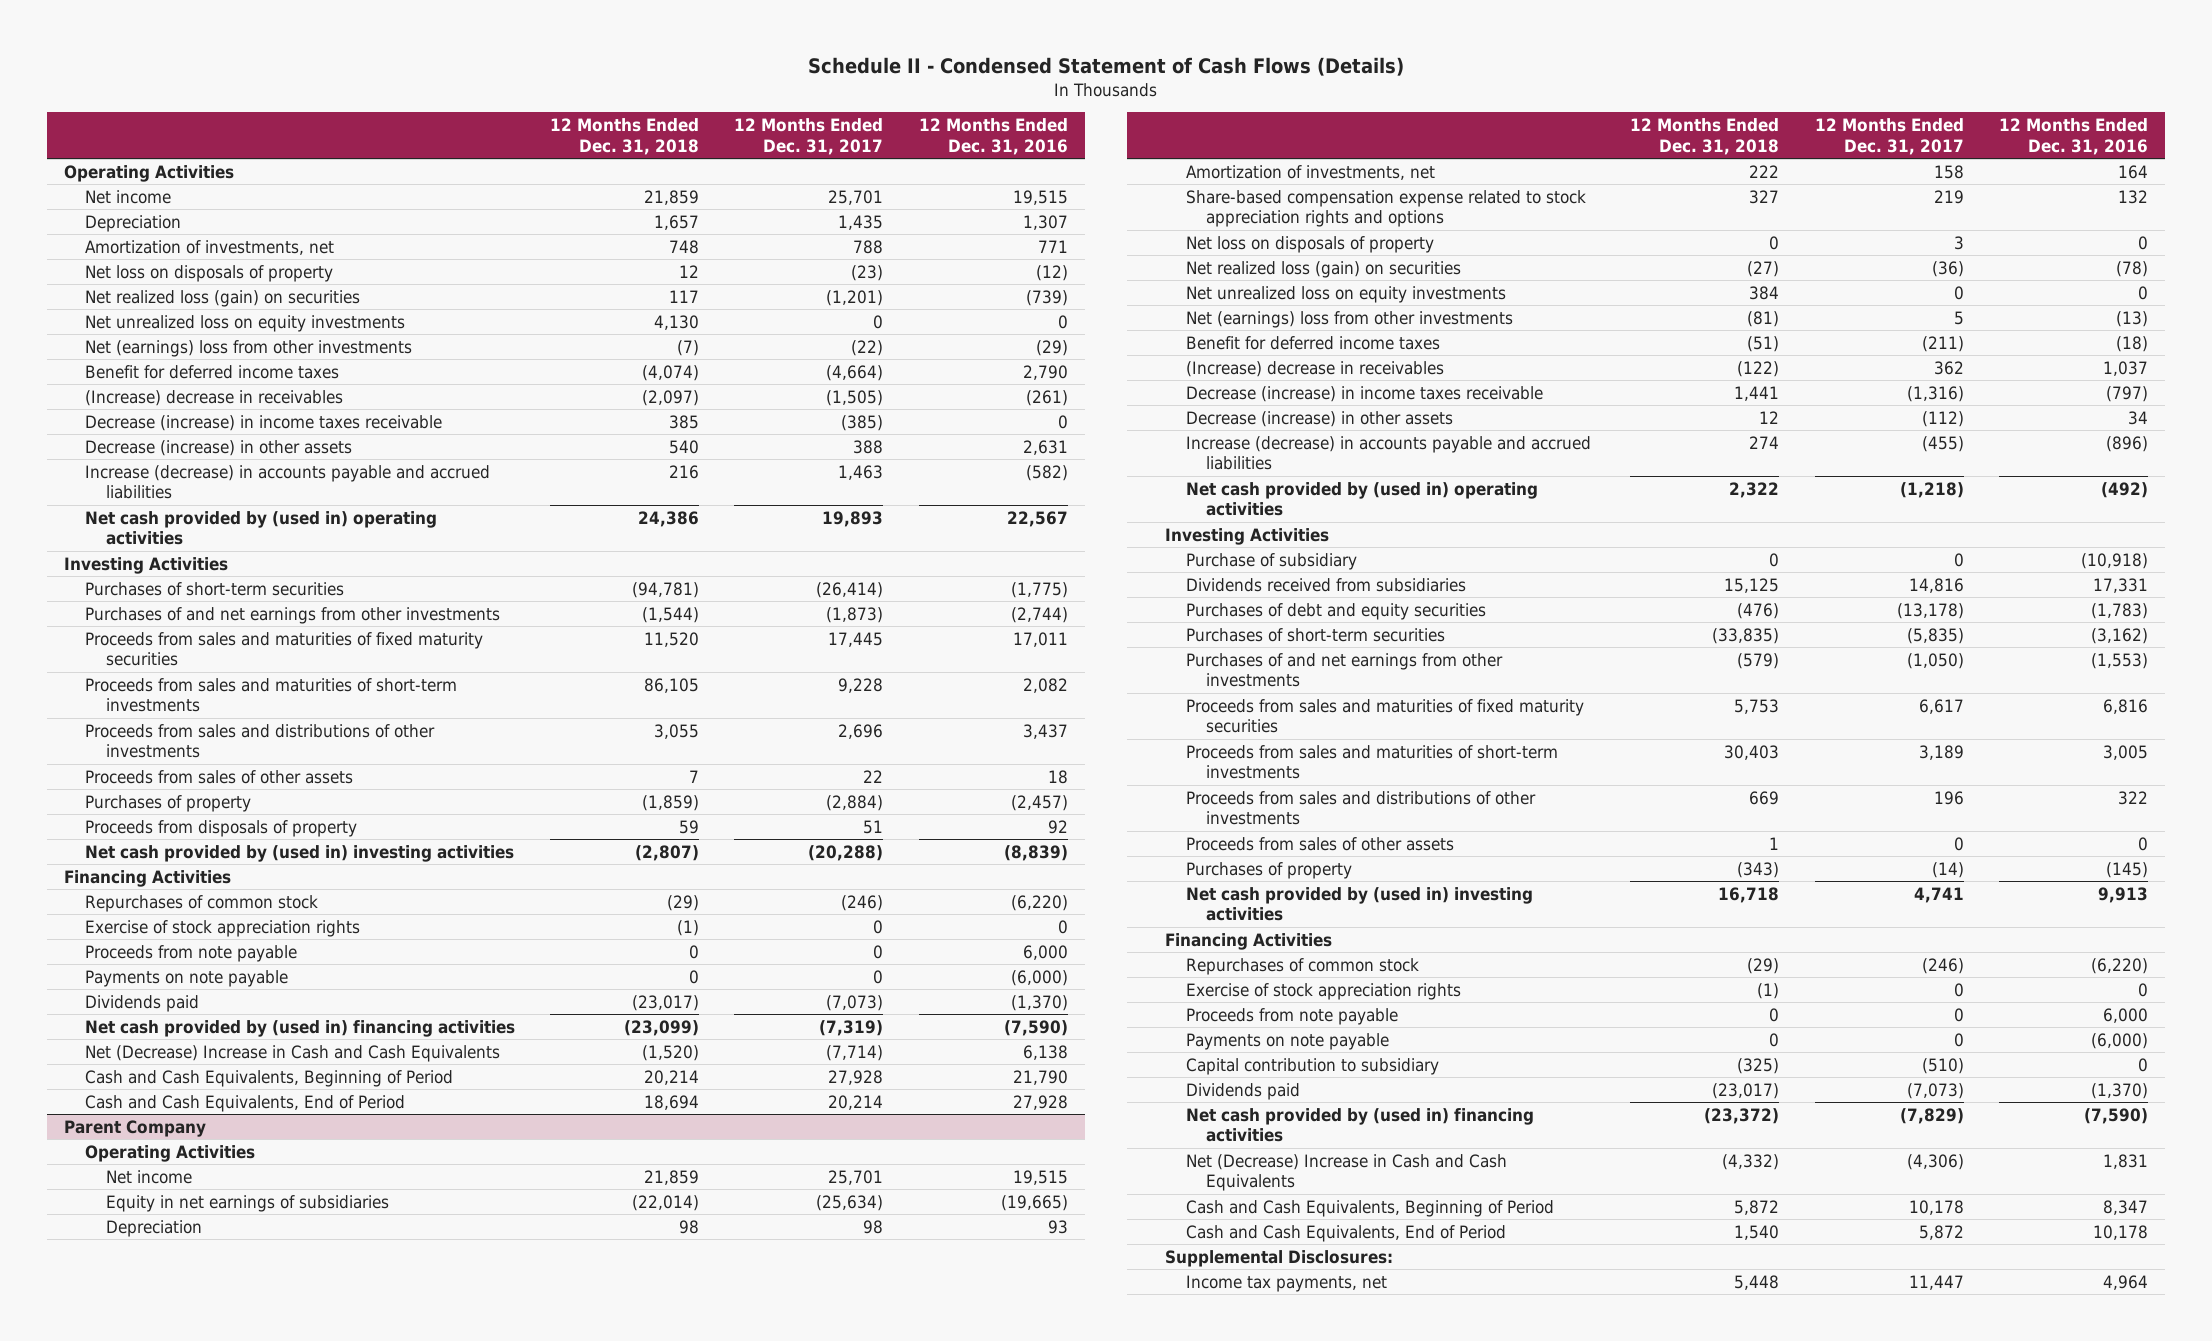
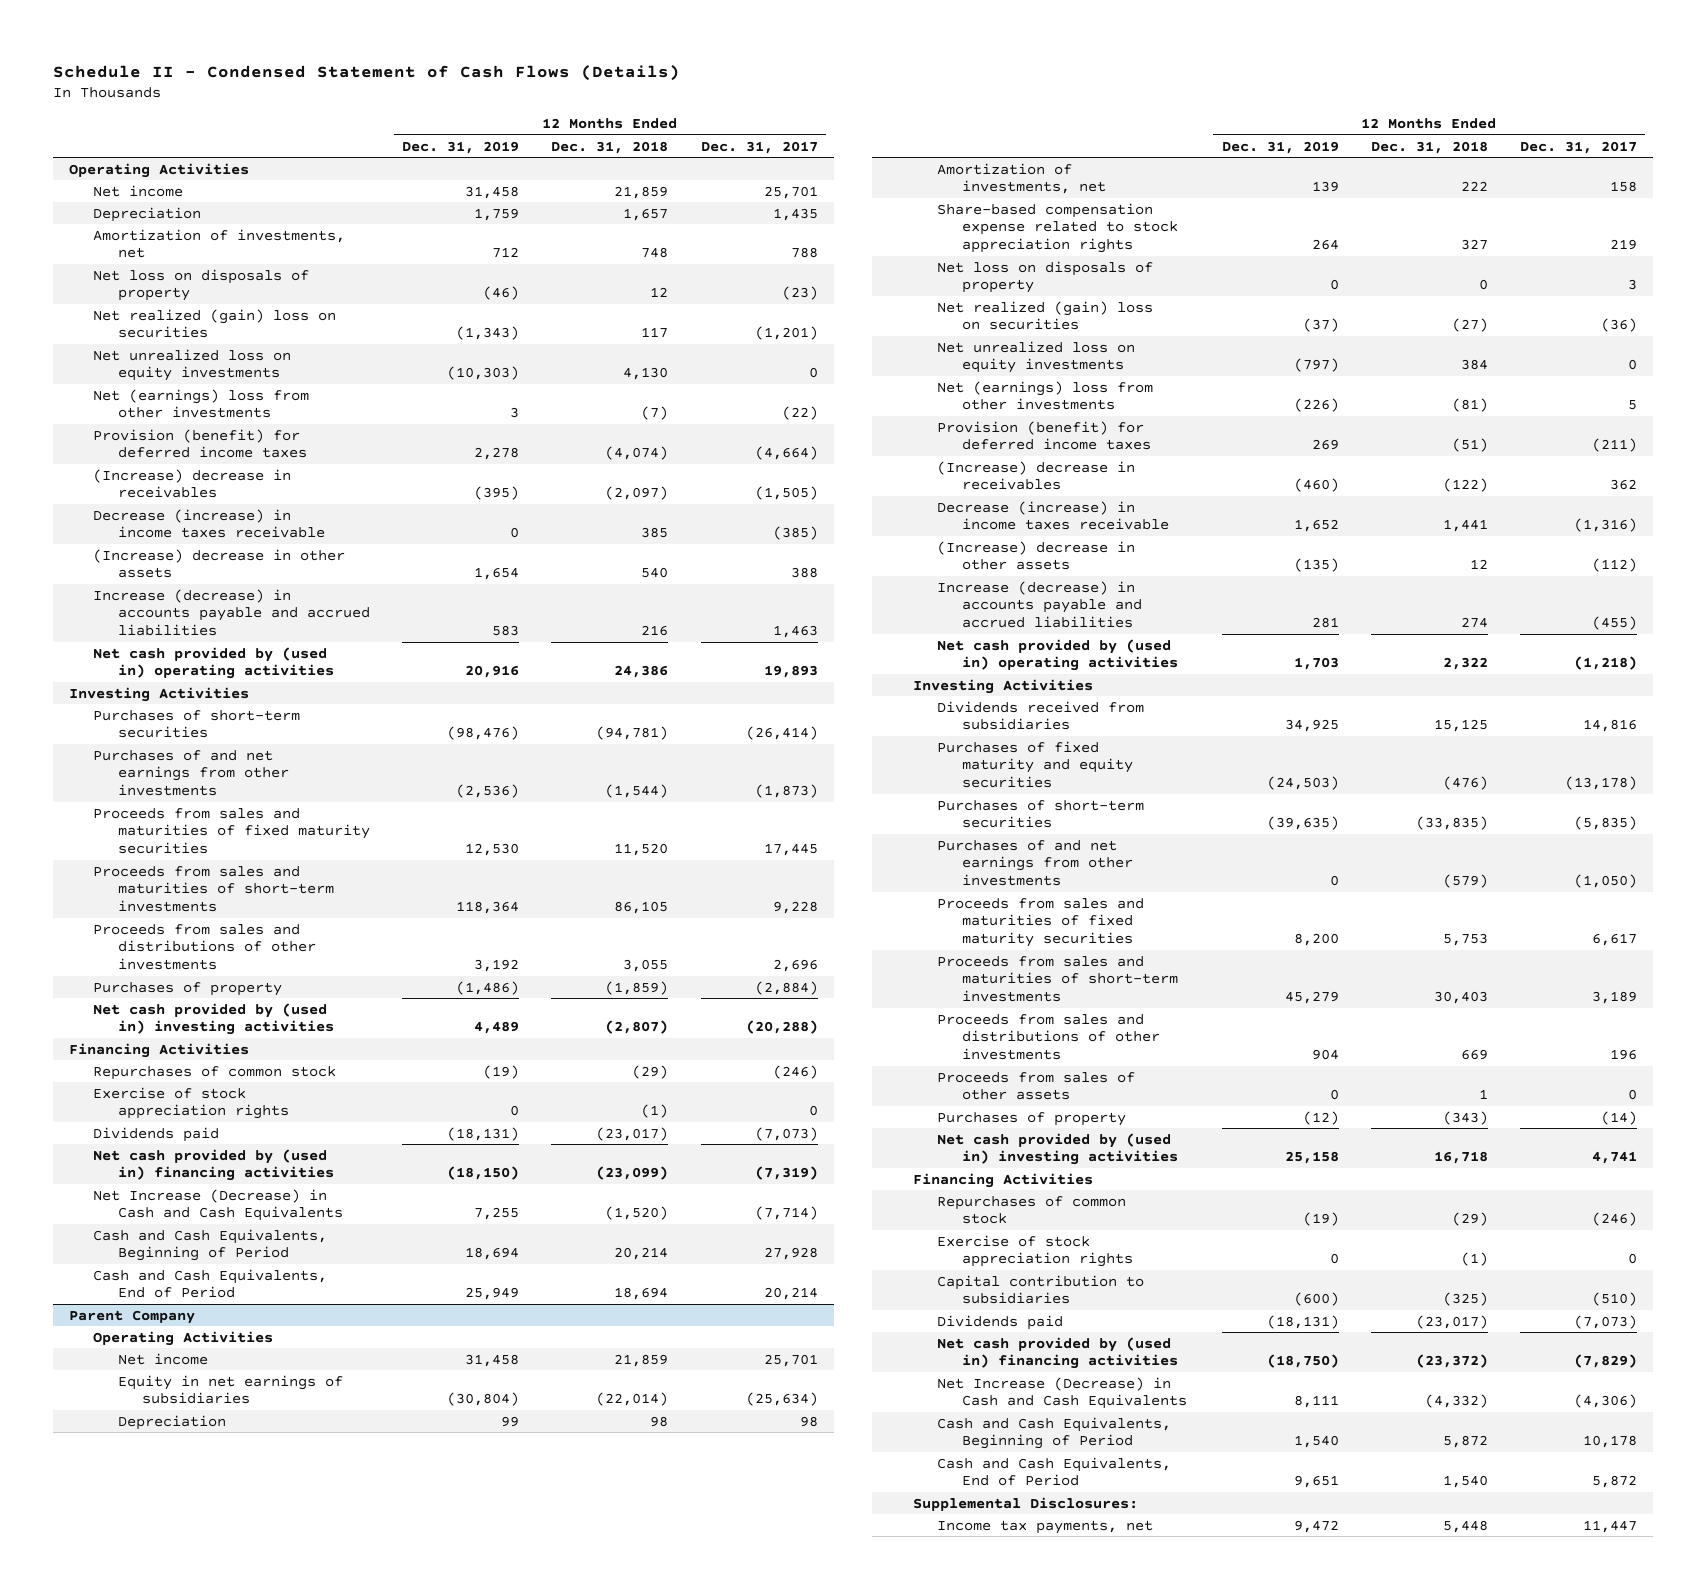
- | 12 Months Ended Dec. 31, 2018 | 12 Months Ended Dec. 31, 2017 | 12 Months Ended Dec. 31, 2016
+ | 12 Months Ended Dec. 31, 2019 | 12 Months Ended Dec. 31, 2018 | 12 Months Ended Dec. 31, 2017
- Net realized loss (gain) on securities | 117 | (1,201) | (739)
+ Net realized (gain) loss on securities | (1,343) | 117 | (1,201)
- Benefit for deferred income taxes | (4,074) | (4,664) | 2,790
+ Provision (benefit) for deferred income taxes | 2,278 | (4,074) | (4,664)
- Decrease (increase) in other assets | 540 | 388 | 2,631
+ (Increase) decrease in other assets | 1,654 | 540 | 388
- Proceeds from sales of other assets | 7 | 22 | 18
- Proceeds from disposals of property | 59 | 51 | 92
- Proceeds from note payable | 0 | 0 | 6,000
- Payments on note payable | 0 | 0 | (6,000)
- Net (Decrease) Increase in Cash and Cash Equivalents | (1,520) | (7,714) | 6,138
+ Net Increase (Decrease) in Cash and Cash Equivalents | 7,255 | (1,520) | (7,714)
@ Parent Company
- Share-based compensation expense related to stock appreciation rights and options | 327 | 219 | 132
+ Share-based compensation expense related to stock appreciation rights | 264 | 327 | 219
- Net realized loss (gain) on securities | (27) | (36) | (78)
+ Net realized (gain) loss on securities | (37) | (27) | (36)
- Benefit for deferred income taxes | (51) | (211) | (18)
+ Provision (benefit) for deferred income taxes | 269 | (51) | (211)
- Decrease (increase) in other assets | 12 | (112) | 34
+ (Increase) decrease in other assets | (135) | 12 | (112)
- Purchase of subsidiary | 0 | 0 | (10,918)
- Purchases of debt and equity securities | (476) | (13,178) | (1,783)
+ Purchases of fixed maturity and equity securities | (24,503) | (476) | (13,178)
- Proceeds from note payable | 0 | 0 | 6,000
- Payments on note payable | 0 | 0 | (6,000)
- Capital contribution to subsidiary | (325) | (510) | 0
+ Capital contribution to subsidiaries | (600) | (325) | (510)
- Net (Decrease) Increase in Cash and Cash Equivalents | (4,332) | (4,306) | 1,831
+ Net Increase (Decrease) in Cash and Cash Equivalents | 8,111 | (4,332) | (4,306)

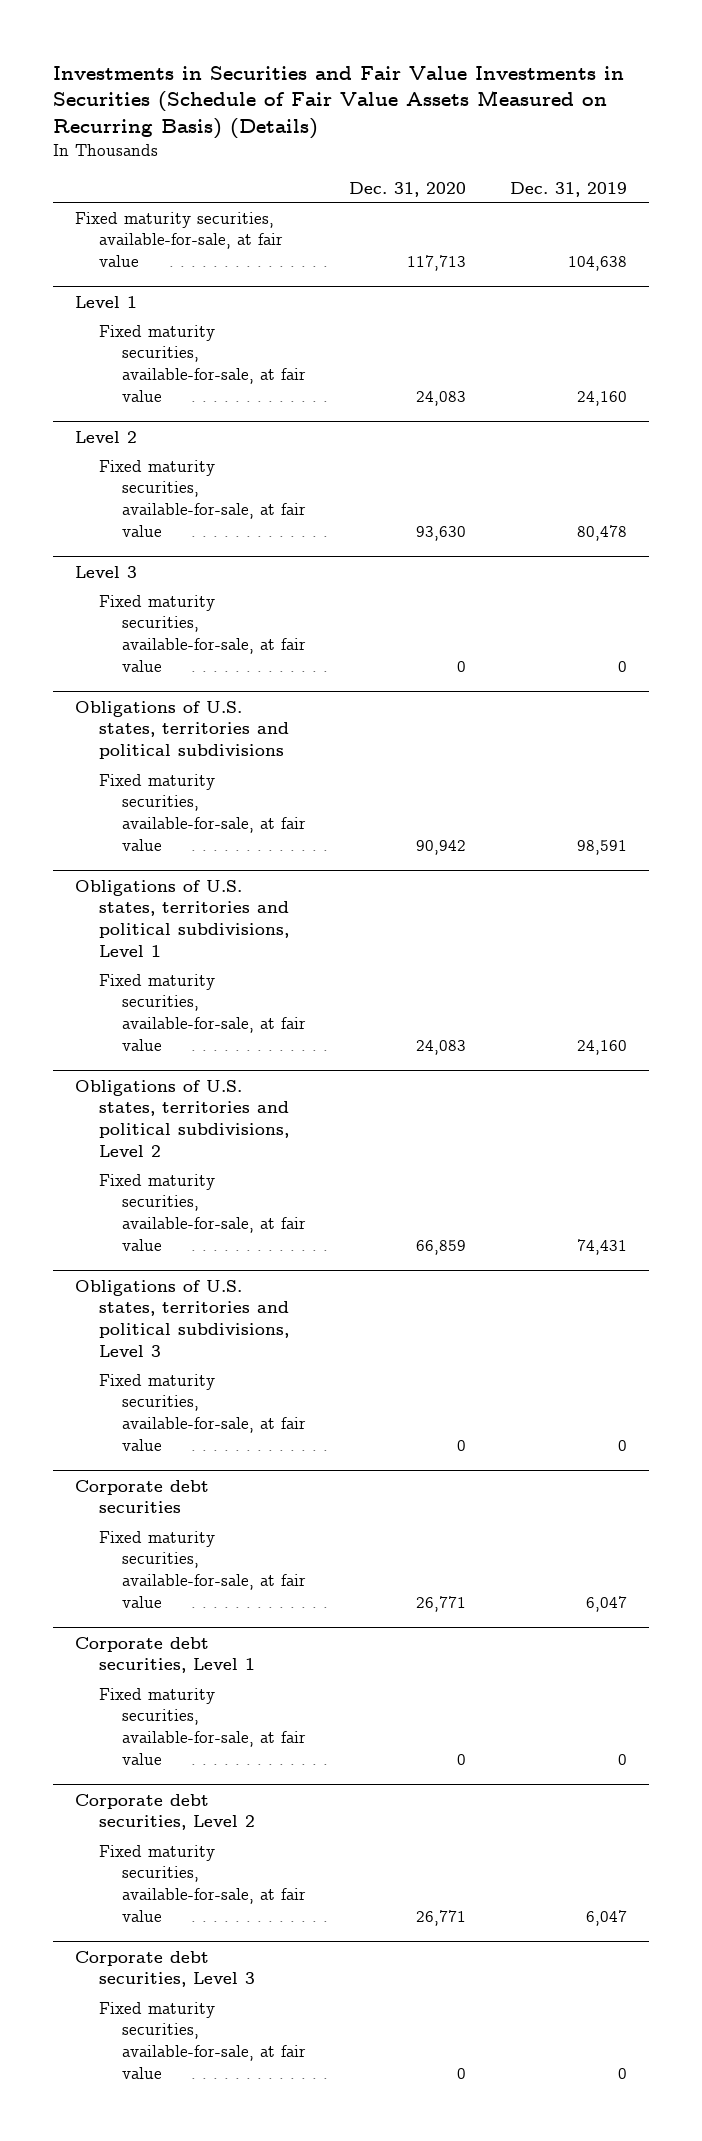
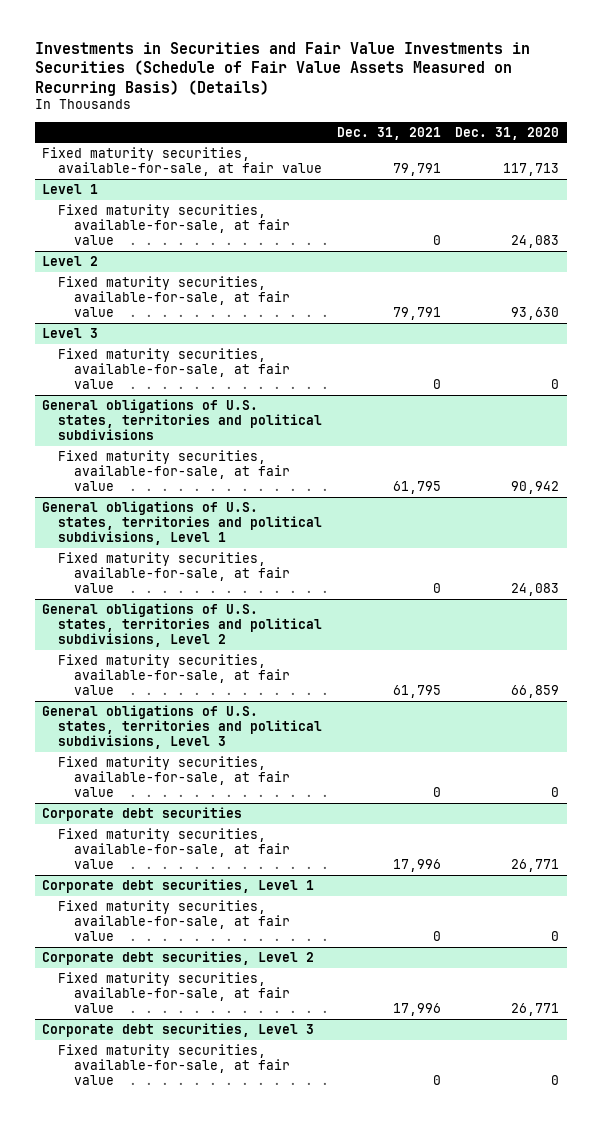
- | Dec. 31, 2020 | Dec. 31, 2019
+ | Dec. 31, 2021 | Dec. 31, 2020
- Obligations of U.S. states, territories and political subdivisions
+ General obligations of U.S. states, territories and political subdivisions
- Obligations of U.S. states, territories and political subdivisions, Level 1
+ General obligations of U.S. states, territories and political subdivisions, Level 1
- Obligations of U.S. states, territories and political subdivisions, Level 2
+ General obligations of U.S. states, territories and political subdivisions, Level 2
- Obligations of U.S. states, territories and political subdivisions, Level 3
+ General obligations of U.S. states, territories and political subdivisions, Level 3

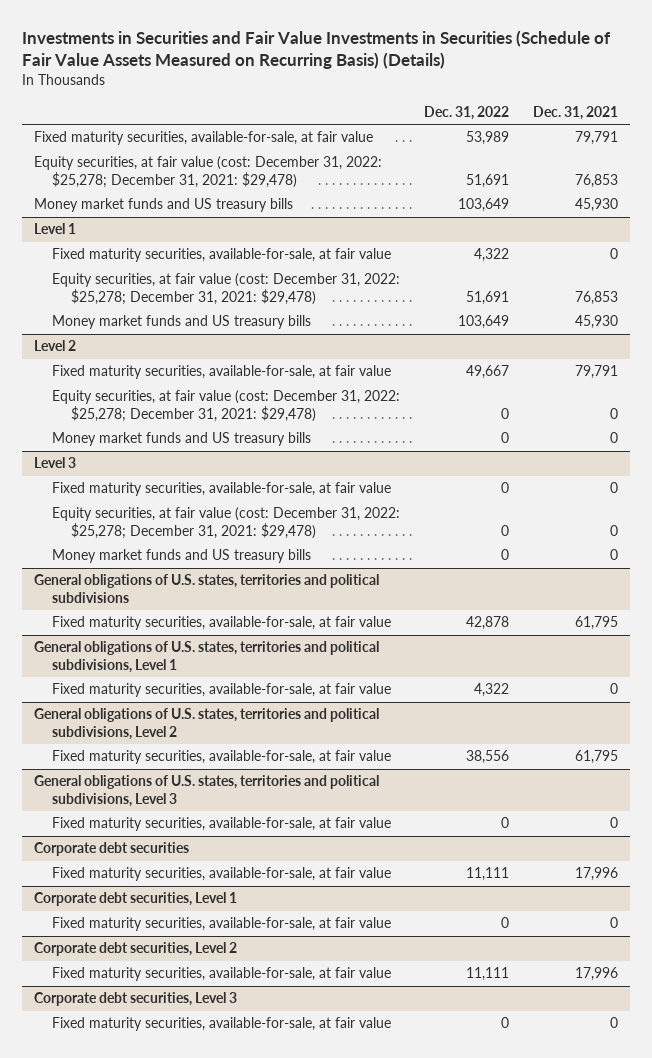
- | Dec. 31, 2021 | Dec. 31, 2020
+ | Dec. 31, 2022 | Dec. 31, 2021
+ Equity securities, at fair value (cost: December 31, 2022: $25,278; December 31, 2021: $29,478) | 51,691 | 76,853
+ Money market funds and US treasury bills | 103,649 | 45,930
@ Level 1
+ Equity securities, at fair value (cost: December 31, 2022: $25,278; December 31, 2021: $29,478) | 51,691 | 76,853
+ Money market funds and US treasury bills | 103,649 | 45,930
@ Level 2
+ Equity securities, at fair value (cost: December 31, 2022: $25,278; December 31, 2021: $29,478) | 0 | 0
+ Money market funds and US treasury bills | 0 | 0
@ Level 3
+ Equity securities, at fair value (cost: December 31, 2022: $25,278; December 31, 2021: $29,478) | 0 | 0
+ Money market funds and US treasury bills | 0 | 0

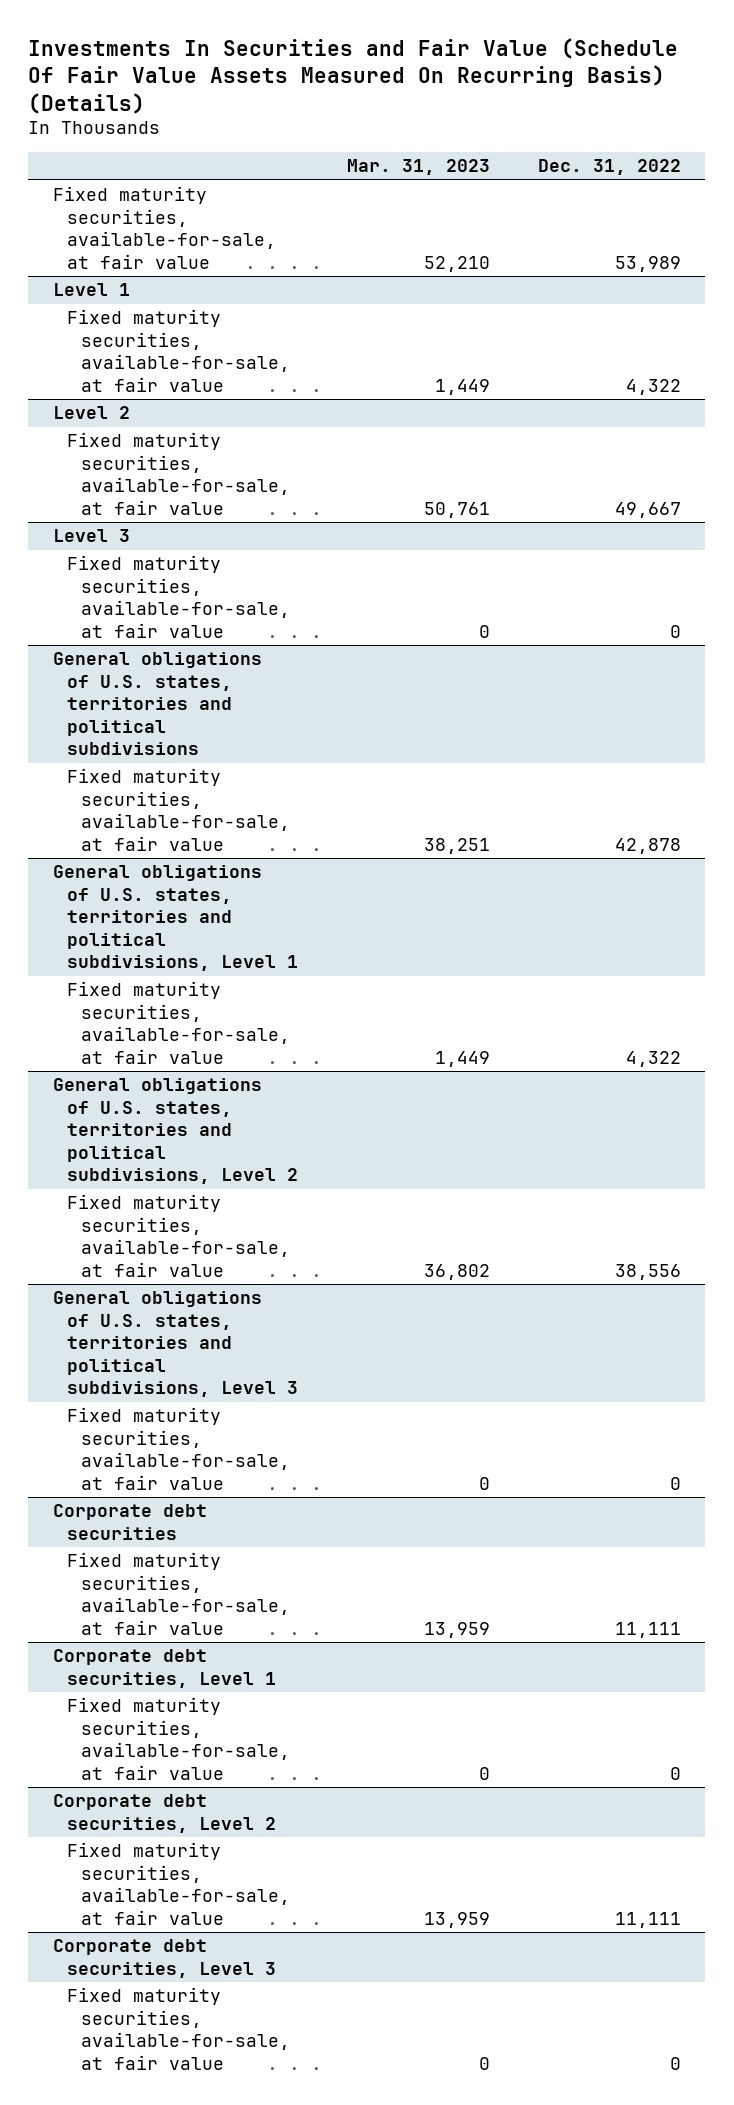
- Investments in Securities and Fair Value Investments in Securities (Schedule of Fair Value Assets Measured on Recurring Basis) (Details)
+ Investments In Securities and Fair Value (Schedule Of Fair Value Assets Measured On Recurring Basis) (Details)
- | Dec. 31, 2022 | Dec. 31, 2021
+ | Mar. 31, 2023 | Dec. 31, 2022
- Equity securities, at fair value (cost: December 31, 2022: $25,278; December 31, 2021: $29,478) | 51,691 | 76,853
- Money market funds and US treasury bills | 103,649 | 45,930
@ Level 1
- Equity securities, at fair value (cost: December 31, 2022: $25,278; December 31, 2021: $29,478) | 51,691 | 76,853
- Money market funds and US treasury bills | 103,649 | 45,930
@ Level 2
- Equity securities, at fair value (cost: December 31, 2022: $25,278; December 31, 2021: $29,478) | 0 | 0
- Money market funds and US treasury bills | 0 | 0
@ Level 3
- Equity securities, at fair value (cost: December 31, 2022: $25,278; December 31, 2021: $29,478) | 0 | 0
- Money market funds and US treasury bills | 0 | 0

